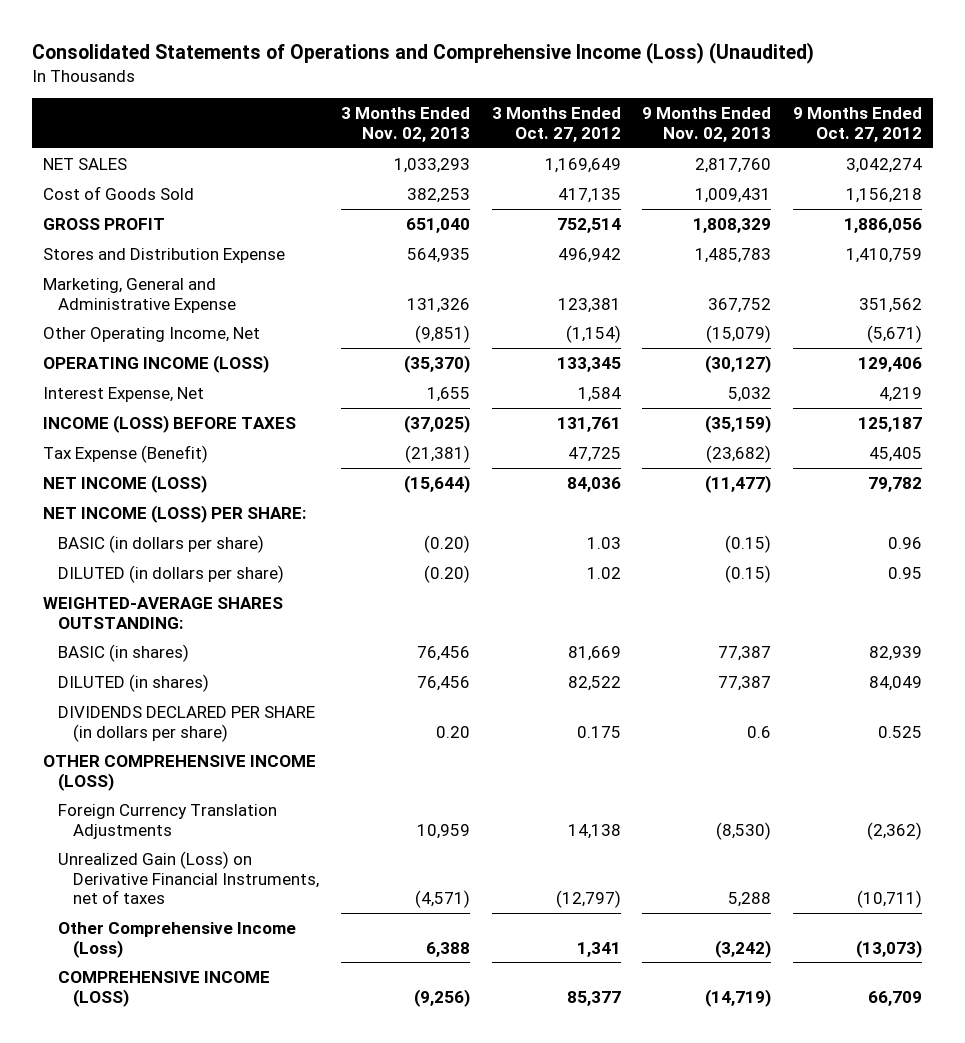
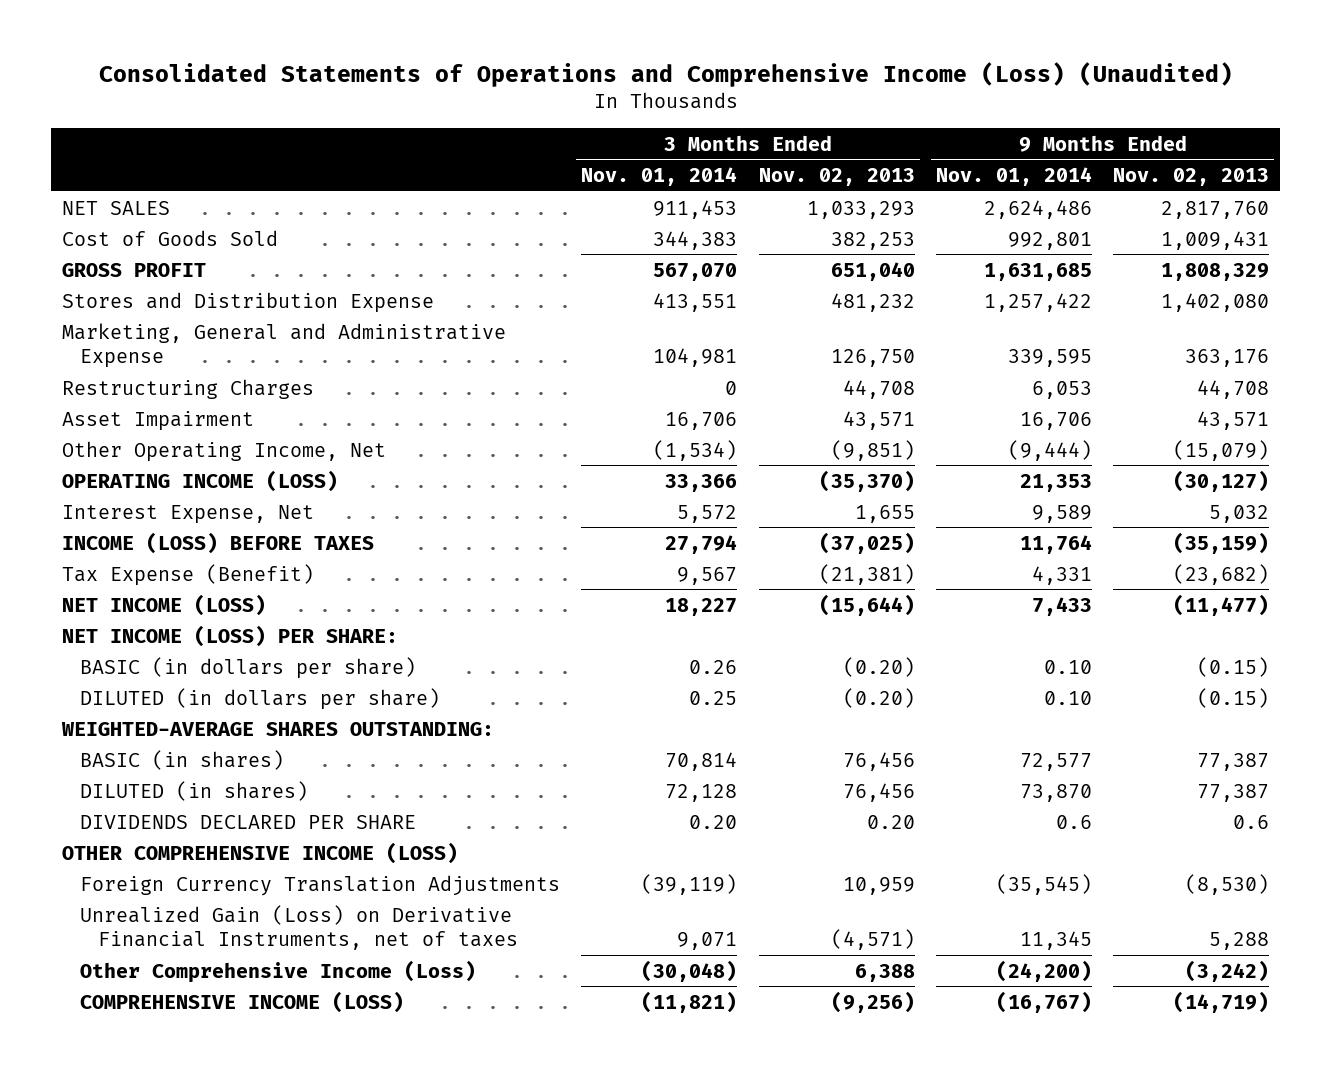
- | 3 Months Ended Nov. 02, 2013 | 3 Months Ended Oct. 27, 2012 | 9 Months Ended Nov. 02, 2013 | 9 Months Ended Oct. 27, 2012
+ | 3 Months Ended Nov. 01, 2014 | 3 Months Ended Nov. 02, 2013 | 9 Months Ended Nov. 01, 2014 | 9 Months Ended Nov. 02, 2013
- Stores and Distribution Expense | 564,935 | 496,942 | 1,485,783 | 1,410,759
- Marketing, General and Administrative Expense | 131,326 | 123,381 | 367,752 | 351,562
+ Stores and Distribution Expense | 413,551 | 481,232 | 1,257,422 | 1,402,080
+ Marketing, General and Administrative Expense | 104,981 | 126,750 | 339,595 | 363,176
+ Restructuring Charges | 0 | 44,708 | 6,053 | 44,708
+ Asset Impairment | 16,706 | 43,571 | 16,706 | 43,571
- DIVIDENDS DECLARED PER SHARE (in dollars per share) | 0.20 | 0.175 | 0.6 | 0.525
+ DIVIDENDS DECLARED PER SHARE | 0.20 | 0.20 | 0.6 | 0.6

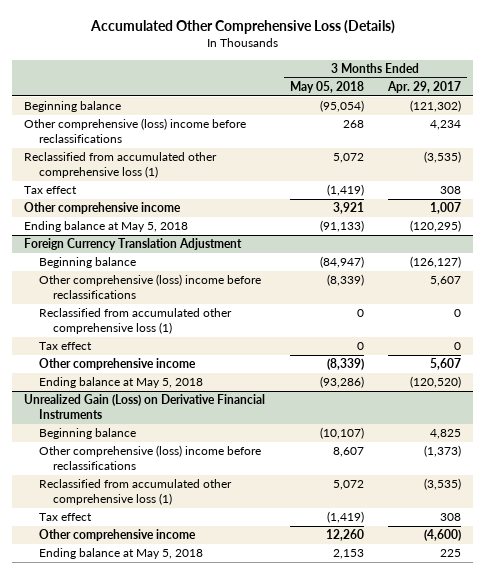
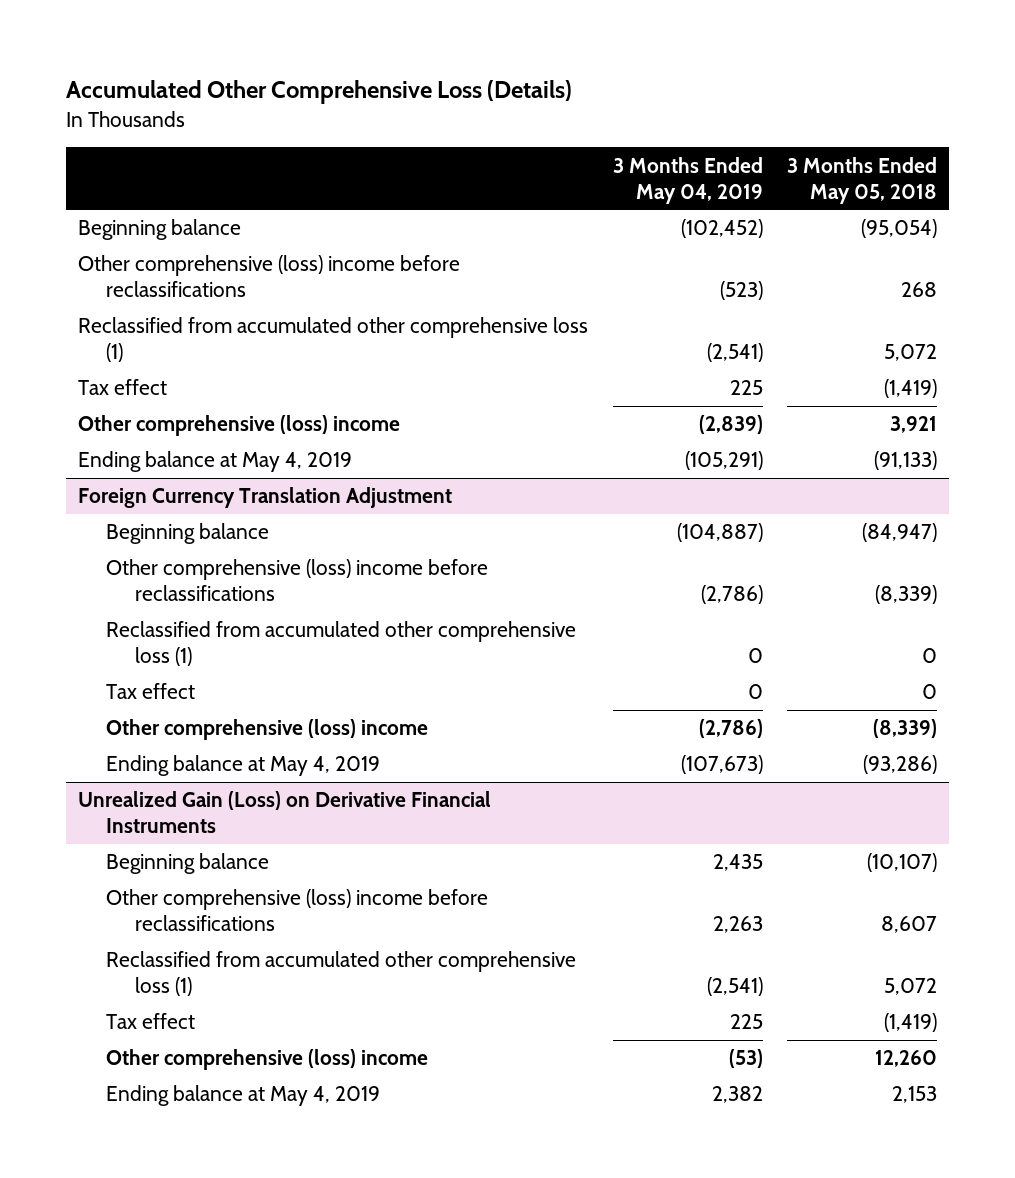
- | 3 Months Ended May 05, 2018 | 3 Months Ended Apr. 29, 2017
+ | 3 Months Ended May 04, 2019 | 3 Months Ended May 05, 2018
- Other comprehensive income | 3,921 | 1,007
- Ending balance at May 5, 2018 | (91,133) | (120,295)
+ Other comprehensive (loss) income | (2,839) | 3,921
+ Ending balance at May 4, 2019 | (105,291) | (91,133)
@ Foreign Currency Translation Adjustment
- Other comprehensive income | (8,339) | 5,607
- Ending balance at May 5, 2018 | (93,286) | (120,520)
+ Other comprehensive (loss) income | (2,786) | (8,339)
+ Ending balance at May 4, 2019 | (107,673) | (93,286)
@ Unrealized Gain (Loss) on Derivative Financial Instruments
- Other comprehensive income | 12,260 | (4,600)
- Ending balance at May 5, 2018 | 2,153 | 225
+ Other comprehensive (loss) income | (53) | 12,260
+ Ending balance at May 4, 2019 | 2,382 | 2,153

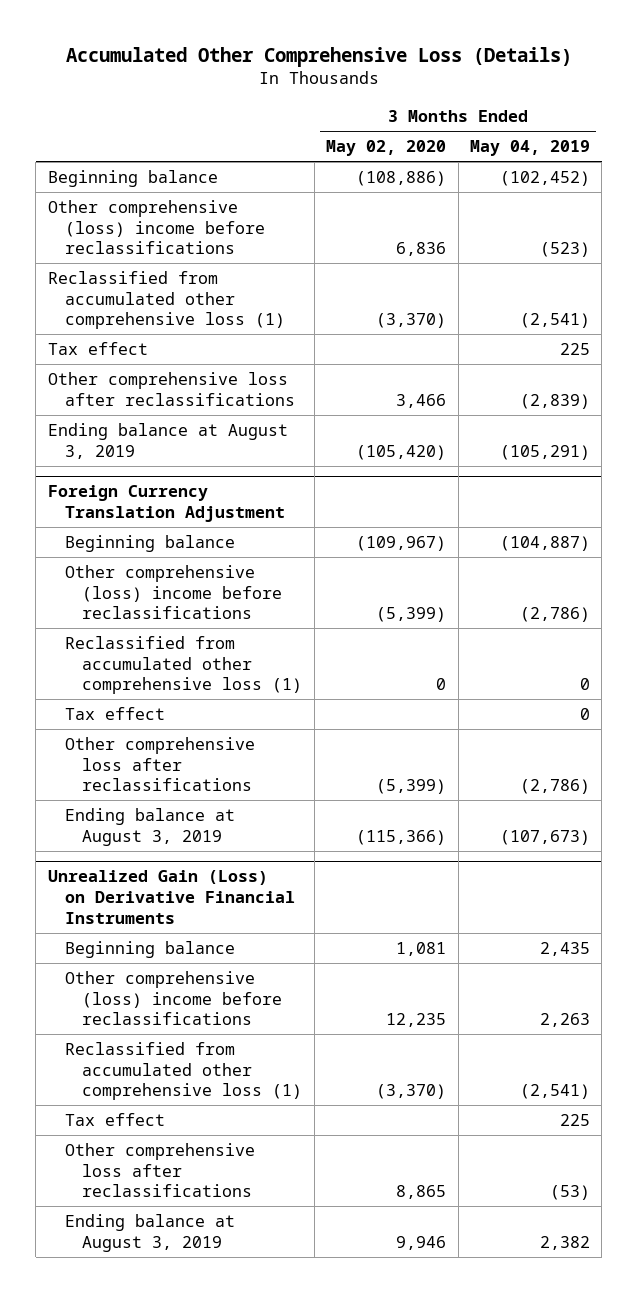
- | 3 Months Ended May 04, 2019 | 3 Months Ended May 05, 2018
+ | 3 Months Ended May 02, 2020 | 3 Months Ended May 04, 2019
- Other comprehensive (loss) income | (2,839) | 3,921
- Ending balance at May 4, 2019 | (105,291) | (91,133)
+ Other comprehensive loss after reclassifications | 3,466 | (2,839)
+ Ending balance at August 3, 2019 | (105,420) | (105,291)
@ Foreign Currency Translation Adjustment
- Other comprehensive (loss) income | (2,786) | (8,339)
- Ending balance at May 4, 2019 | (107,673) | (93,286)
+ Other comprehensive loss after reclassifications | (5,399) | (2,786)
+ Ending balance at August 3, 2019 | (115,366) | (107,673)
@ Unrealized Gain (Loss) on Derivative Financial Instruments
- Other comprehensive (loss) income | (53) | 12,260
- Ending balance at May 4, 2019 | 2,382 | 2,153
+ Other comprehensive loss after reclassifications | 8,865 | (53)
+ Ending balance at August 3, 2019 | 9,946 | 2,382

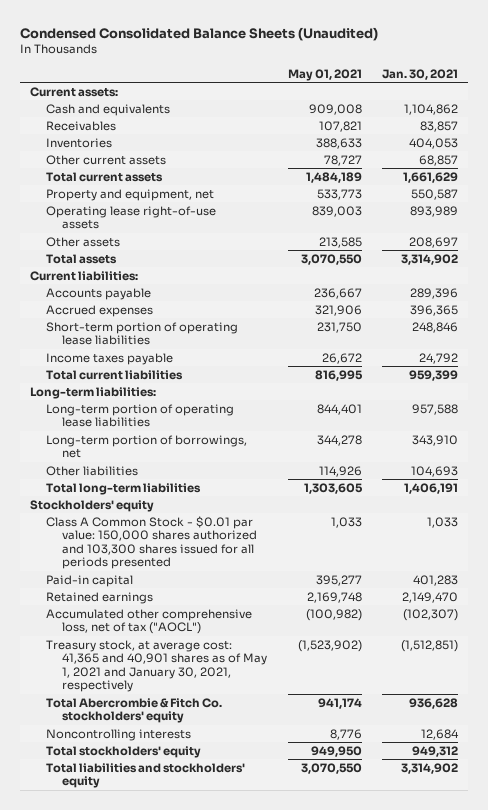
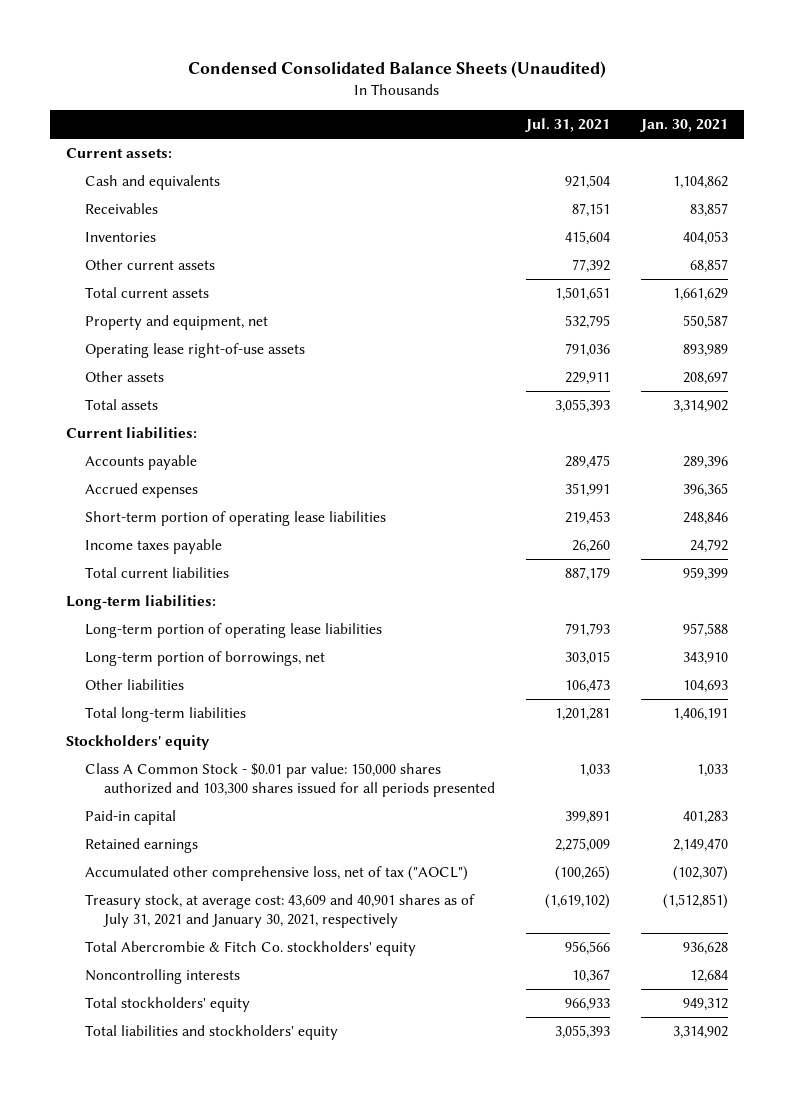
- | May 01, 2021 | Jan. 30, 2021
+ | Jul. 31, 2021 | Jan. 30, 2021
- Treasury stock, at average cost: 41,365 and 40,901 shares as of May 1, 2021 and January 30, 2021, respectively | (1,523,902) | (1,512,851)
+ Treasury stock, at average cost: 43,609 and 40,901 shares as of July 31, 2021 and January 30, 2021, respectively | (1,619,102) | (1,512,851)

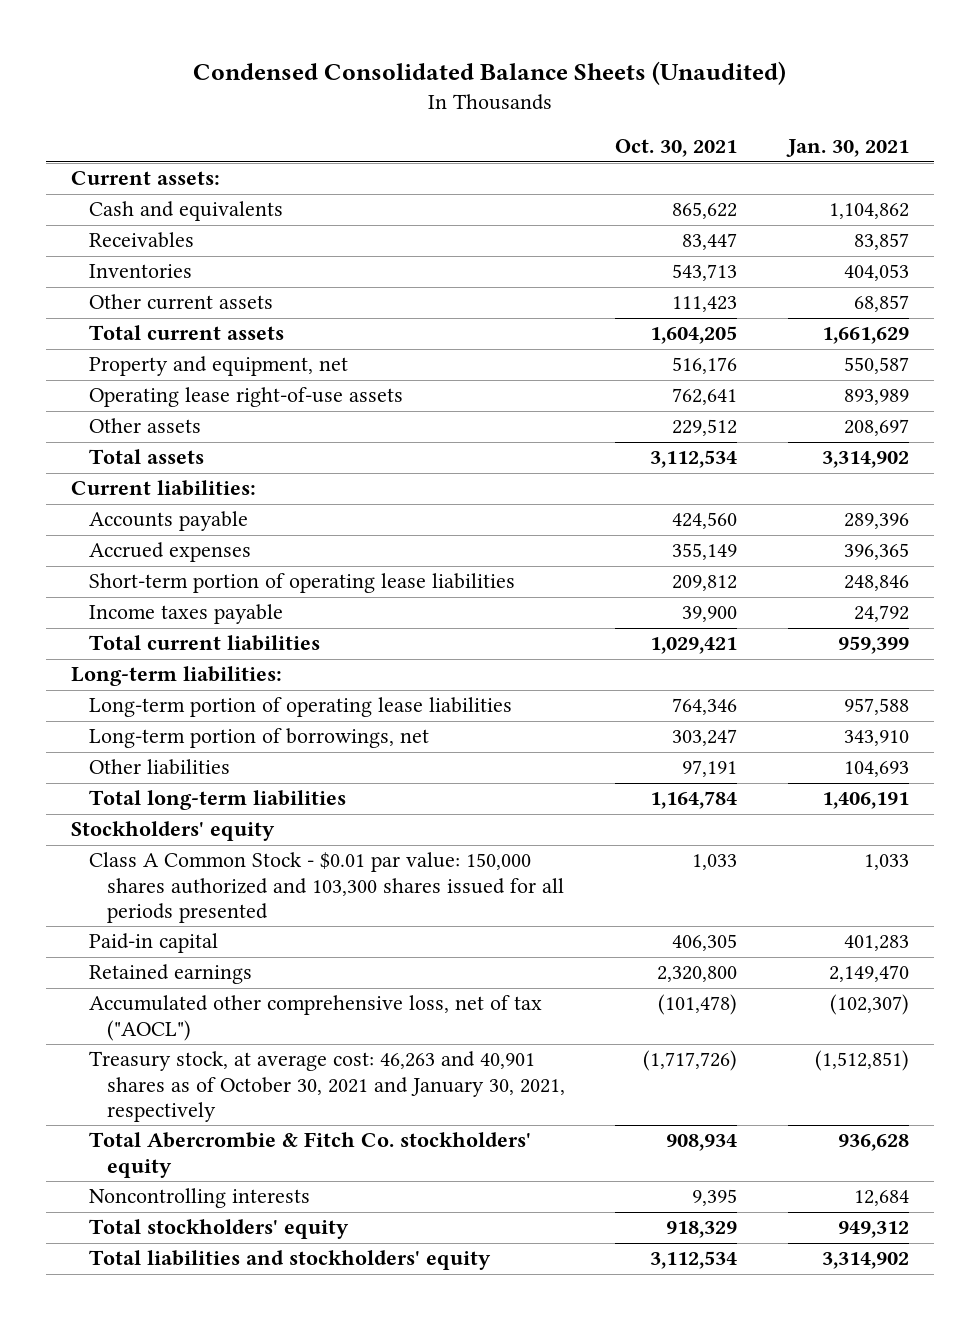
- | Jul. 31, 2021 | Jan. 30, 2021
+ | Oct. 30, 2021 | Jan. 30, 2021
- Treasury stock, at average cost: 43,609 and 40,901 shares as of July 31, 2021 and January 30, 2021, respectively | (1,619,102) | (1,512,851)
+ Treasury stock, at average cost: 46,263 and 40,901 shares as of October 30, 2021 and January 30, 2021, respectively | (1,717,726) | (1,512,851)

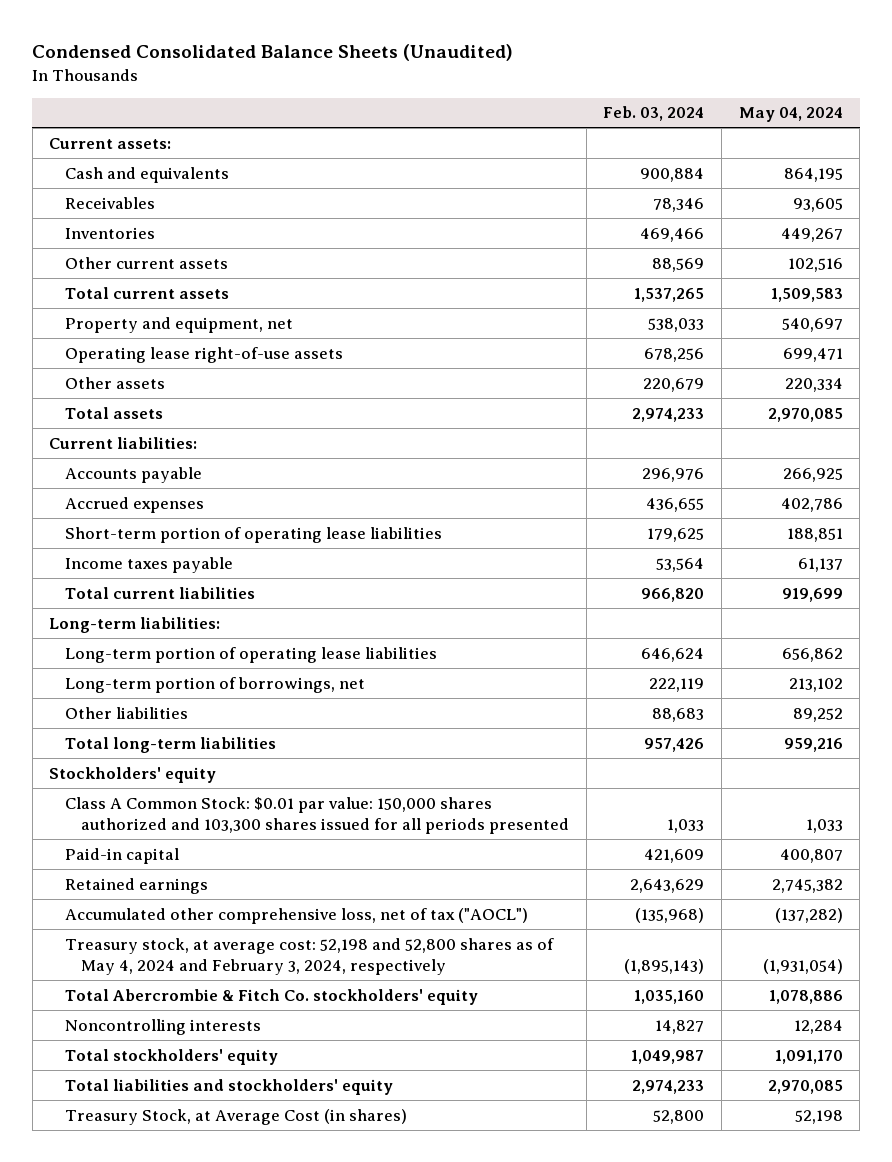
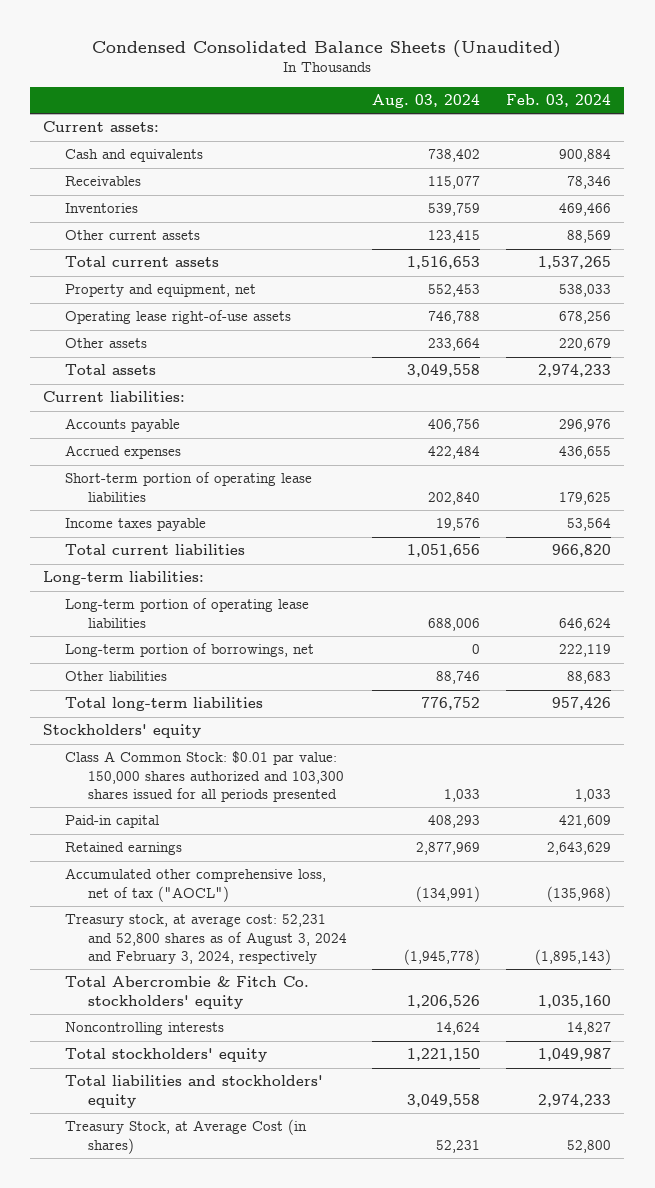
- | Feb. 03, 2024 | May 04, 2024
+ | Aug. 03, 2024 | Feb. 03, 2024
- Treasury stock, at average cost: 52,198 and 52,800 shares as of May 4, 2024 and February 3, 2024, respectively | (1,895,143) | (1,931,054)
+ Treasury stock, at average cost: 52,231 and 52,800 shares as of August 3, 2024 and February 3, 2024, respectively | (1,945,778) | (1,895,143)

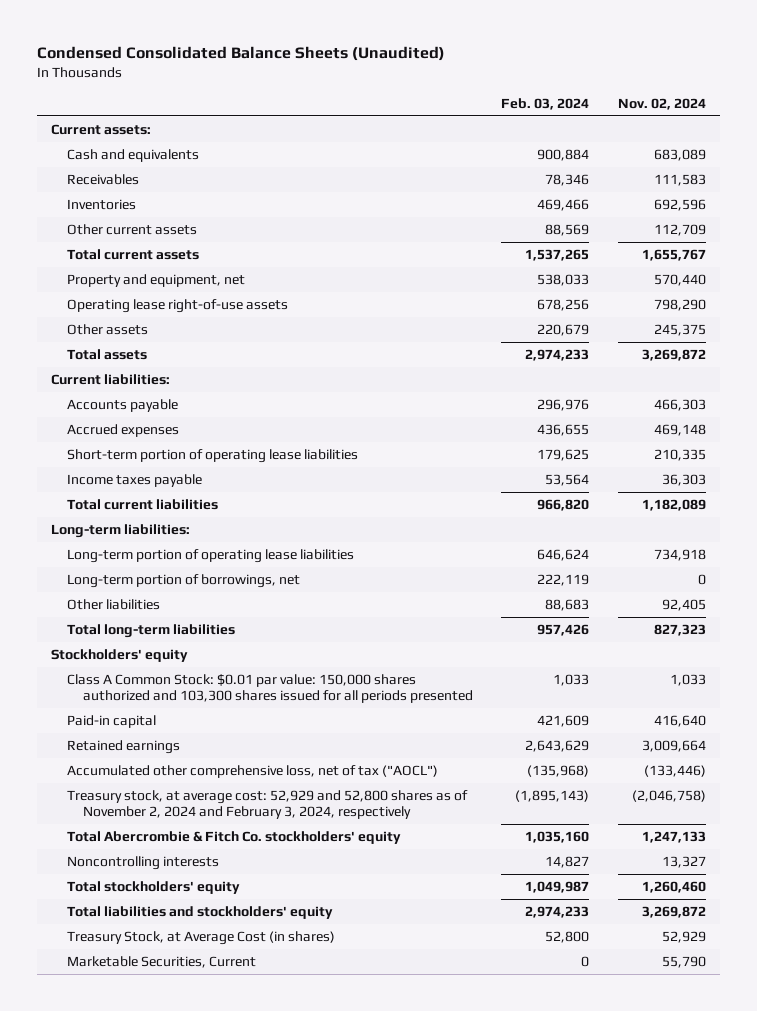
- | Aug. 03, 2024 | Feb. 03, 2024
+ | Feb. 03, 2024 | Nov. 02, 2024
- Treasury stock, at average cost: 52,231 and 52,800 shares as of August 3, 2024 and February 3, 2024, respectively | (1,945,778) | (1,895,143)
+ Treasury stock, at average cost: 52,929 and 52,800 shares as of November 2, 2024 and February 3, 2024, respectively | (1,895,143) | (2,046,758)
+ Marketable Securities, Current | 0 | 55,790

